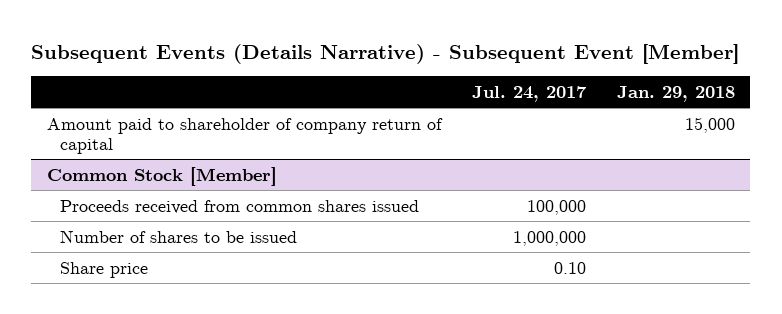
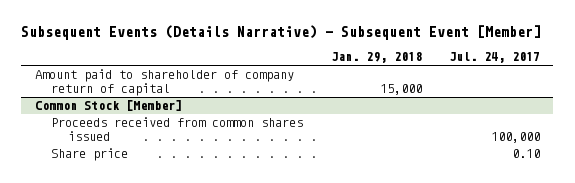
- | Jul. 24, 2017 | Jan. 29, 2018
+ | Jan. 29, 2018 | Jul. 24, 2017
@ Common Stock [Member]
- Number of shares to be issued | 1,000,000 |

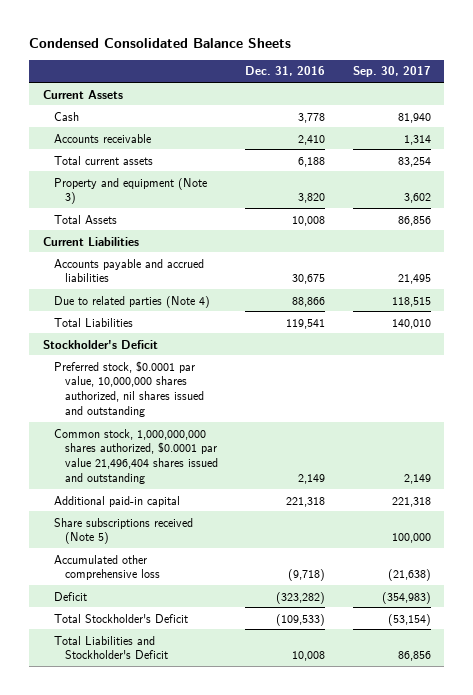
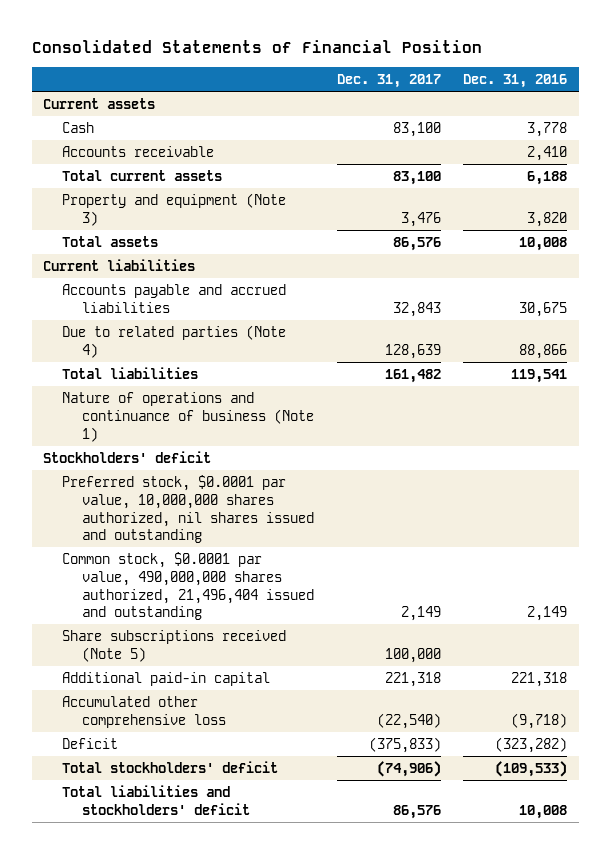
- Condensed Consolidated Balance Sheets
+ Consolidated Statements of Financial Position
- | Dec. 31, 2016 | Sep. 30, 2017
+ | Dec. 31, 2017 | Dec. 31, 2016
- Current Assets
+ Current assets
- Total Assets | 10,008 | 86,856
- Current Liabilities
+ Total assets | 86,576 | 10,008
+ Current liabilities
- Total Liabilities | 119,541 | 140,010
- Stockholder's Deficit
+ Total liabilities | 161,482 | 119,541
+ Nature of operations and continuance of business (Note 1)
+ Stockholders' deficit
- Common stock, 1,000,000,000 shares authorized, $0.0001 par value 21,496,404 shares issued and outstanding | 2,149 | 2,149
+ Common stock, $0.0001 par value, 490,000,000 shares authorized, 21,496,404 issued and outstanding | 2,149 | 2,149
moved down: Additional paid-in capital | 221,318 | 221,318
- Total Stockholder's Deficit | (109,533) | (53,154)
- Total Liabilities and Stockholder's Deficit | 10,008 | 86,856
+ Total stockholders' deficit | (74,906) | (109,533)
+ Total liabilities and stockholders' deficit | 86,576 | 10,008

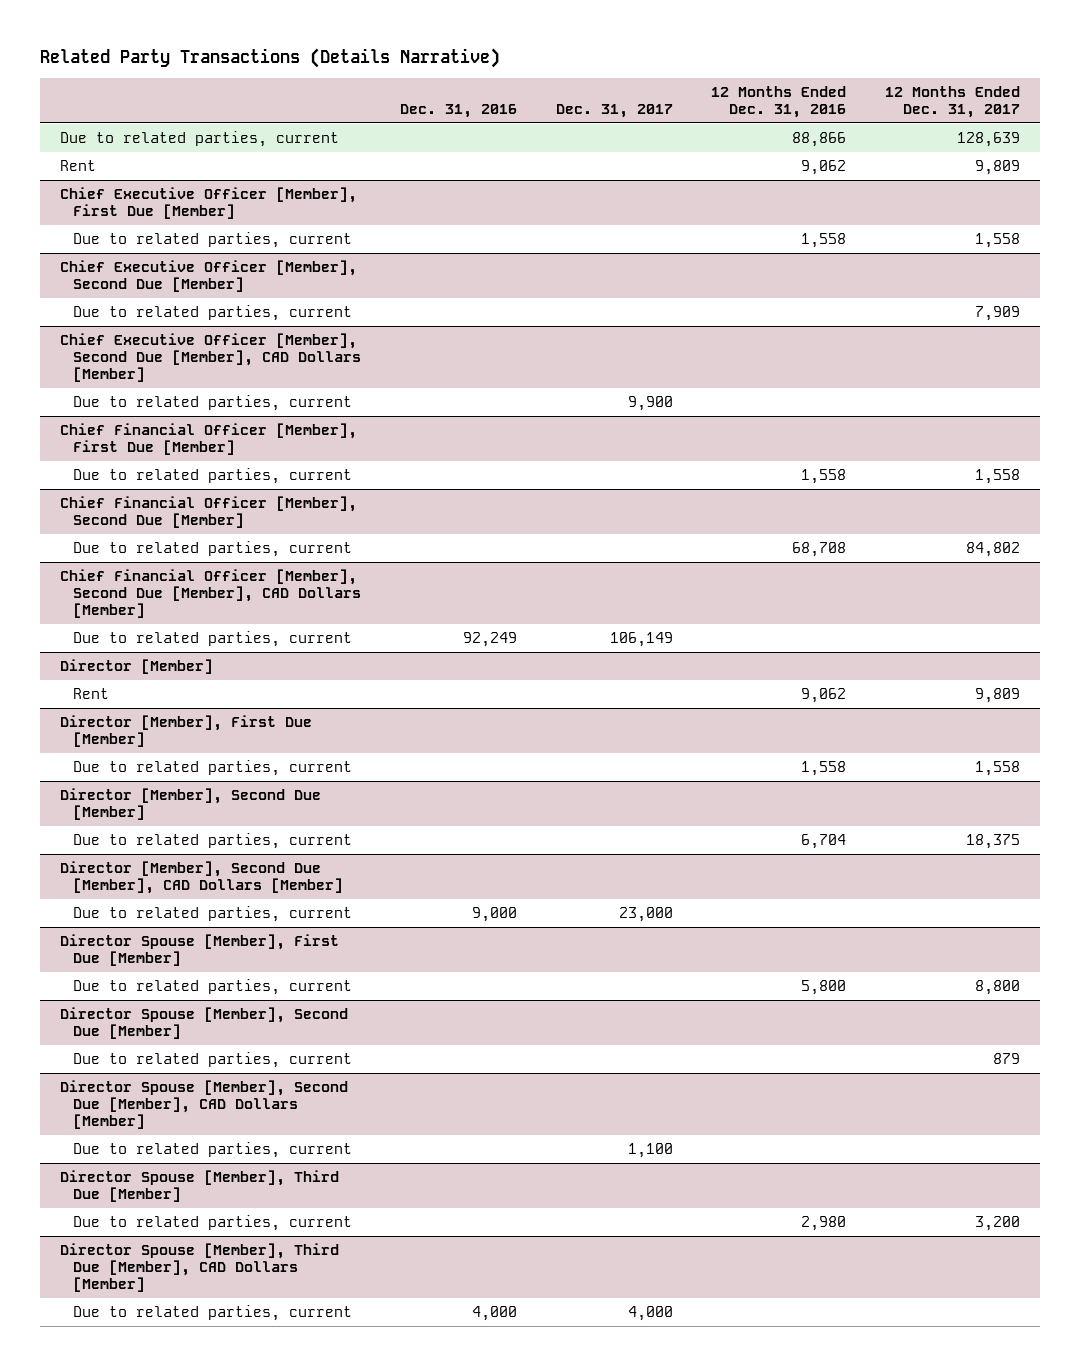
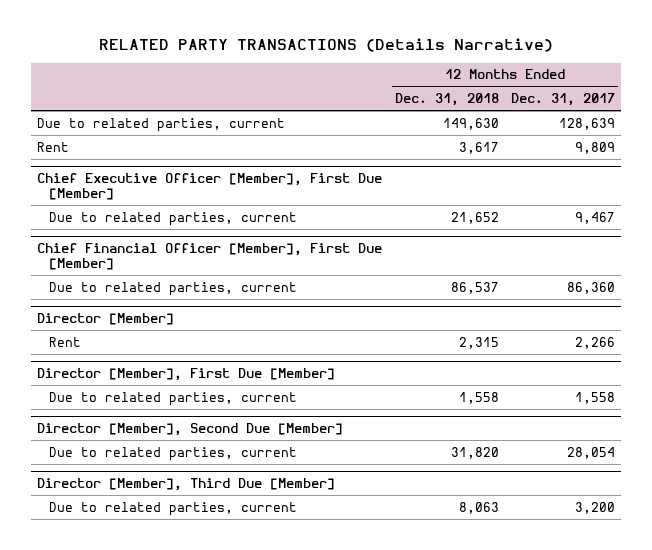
- Related Party Transactions (Details Narrative)
+ RELATED PARTY TRANSACTIONS (Details Narrative)
- | Dec. 31, 2016 | Dec. 31, 2017 | 12 Months Ended Dec. 31, 2016 | 12 Months Ended Dec. 31, 2017
+ | 12 Months Ended Dec. 31, 2018 | 12 Months Ended Dec. 31, 2017
@ Chief Executive Officer [Member], First Due [Member]
- Due to related parties, current | | | 1,558 | 1,558
- Chief Executive Officer [Member], Second Due [Member]
- Due to related parties, current | | | | 7,909
- Chief Executive Officer [Member], Second Due [Member], CAD Dollars [Member]
- Due to related parties, current | | 9,900 | |
@ Chief Executive Officer [Member], First Due [Member]
+ Due to related parties, current | 21,652 | 9,467
@ Chief Financial Officer [Member], First Due [Member]
- Due to related parties, current | | | 1,558 | 1,558
- Chief Financial Officer [Member], Second Due [Member]
- Due to related parties, current | | | 68,708 | 84,802
- Chief Financial Officer [Member], Second Due [Member], CAD Dollars [Member]
- Due to related parties, current | 92,249 | 106,149 | |
@ Chief Financial Officer [Member], First Due [Member]
+ Due to related parties, current | 86,537 | 86,360
@ Director [Member]
- Rent | | | 9,062 | 9,809
+ Rent | 2,315 | 2,266
@ Director [Member], Second Due [Member]
- Due to related parties, current | | | 6,704 | 18,375
- Director [Member], Second Due [Member], CAD Dollars [Member]
- Due to related parties, current | 9,000 | 23,000 | |
- Director Spouse [Member], First Due [Member]
- Due to related parties, current | | | 5,800 | 8,800
- Director Spouse [Member], Second Due [Member]
- Due to related parties, current | | | | 879
- Director Spouse [Member], Second Due [Member], CAD Dollars [Member]
- Due to related parties, current | | 1,100 | |
- Director Spouse [Member], Third Due [Member]
@ Director [Member], Second Due [Member]
+ Due to related parties, current | 31,820 | 28,054
+ Director [Member], Third Due [Member]
- Director Spouse [Member], Third Due [Member], CAD Dollars [Member]
- Due to related parties, current | 4,000 | 4,000 | |

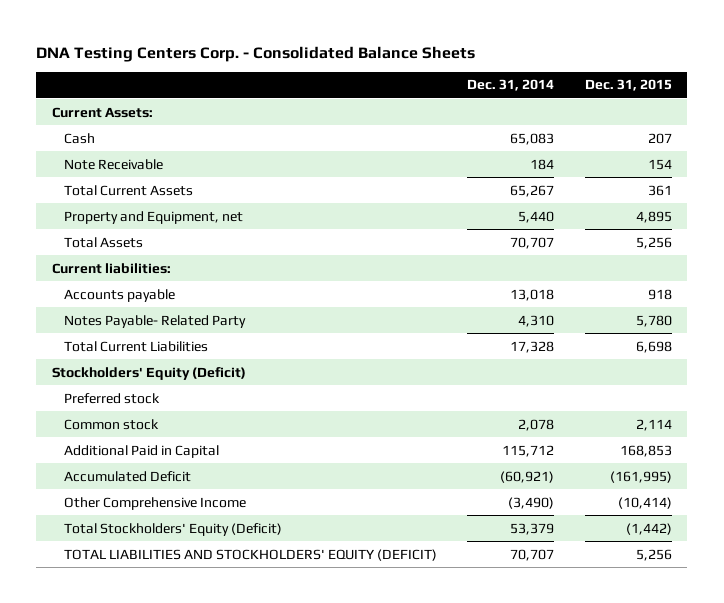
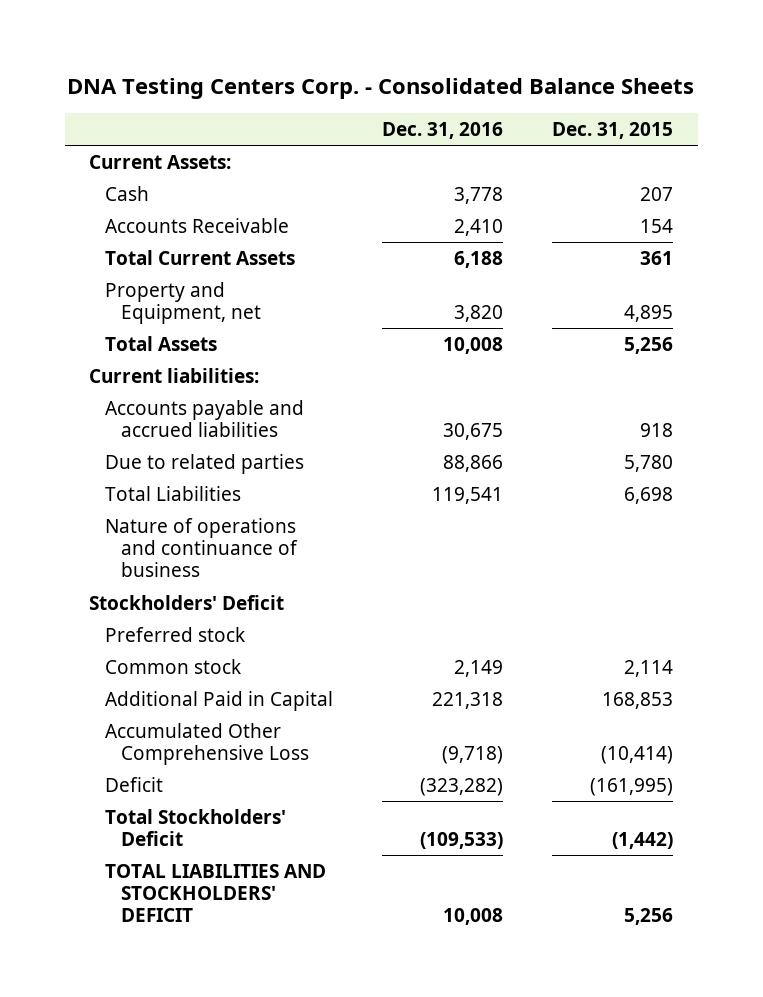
- | Dec. 31, 2014 | Dec. 31, 2015
+ | Dec. 31, 2016 | Dec. 31, 2015
- Note Receivable | 184 | 154
+ Accounts Receivable | 2,410 | 154
- Accounts payable | 13,018 | 918
- Notes Payable- Related Party | 4,310 | 5,780
- Total Current Liabilities | 17,328 | 6,698
- Stockholders' Equity (Deficit)
+ Accounts payable and accrued liabilities | 30,675 | 918
+ Due to related parties | 88,866 | 5,780
+ Total Liabilities | 119,541 | 6,698
+ Nature of operations and continuance of business
+ Stockholders' Deficit
- Accumulated Deficit | (60,921) | (161,995)
- Other Comprehensive Income | (3,490) | (10,414)
- Total Stockholders' Equity (Deficit) | 53,379 | (1,442)
- TOTAL LIABILITIES AND STOCKHOLDERS' EQUITY (DEFICIT) | 70,707 | 5,256
+ Accumulated Other Comprehensive Loss | (9,718) | (10,414)
+ Deficit | (323,282) | (161,995)
+ Total Stockholders' Deficit | (109,533) | (1,442)
+ TOTAL LIABILITIES AND STOCKHOLDERS' DEFICIT | 10,008 | 5,256

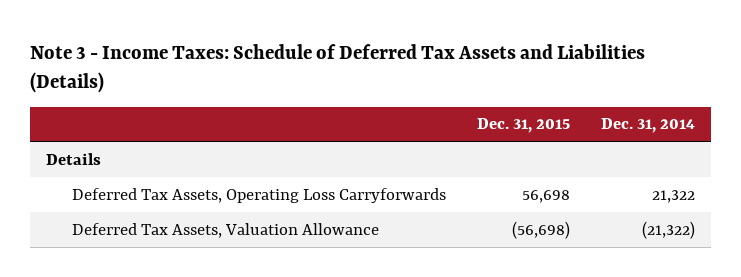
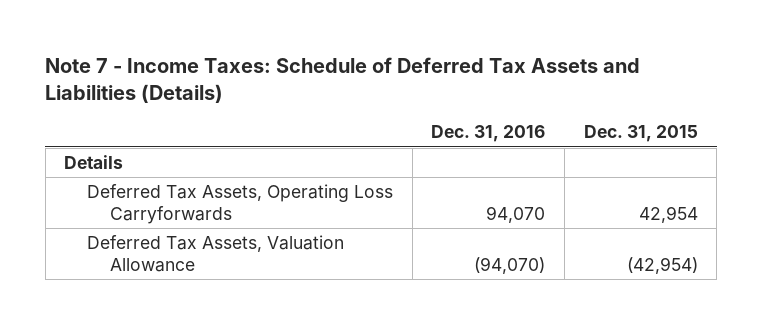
- Note 3 - Income Taxes: Schedule of Deferred Tax Assets and Liabilities (Details)
+ Note 7 - Income Taxes: Schedule of Deferred Tax Assets and Liabilities (Details)
- | Dec. 31, 2015 | Dec. 31, 2014
+ | Dec. 31, 2016 | Dec. 31, 2015
- Deferred Tax Assets, Operating Loss Carryforwards | 56,698 | 21,322
- Deferred Tax Assets, Valuation Allowance | (56,698) | (21,322)
+ Deferred Tax Assets, Operating Loss Carryforwards | 94,070 | 42,954
+ Deferred Tax Assets, Valuation Allowance | (94,070) | (42,954)

